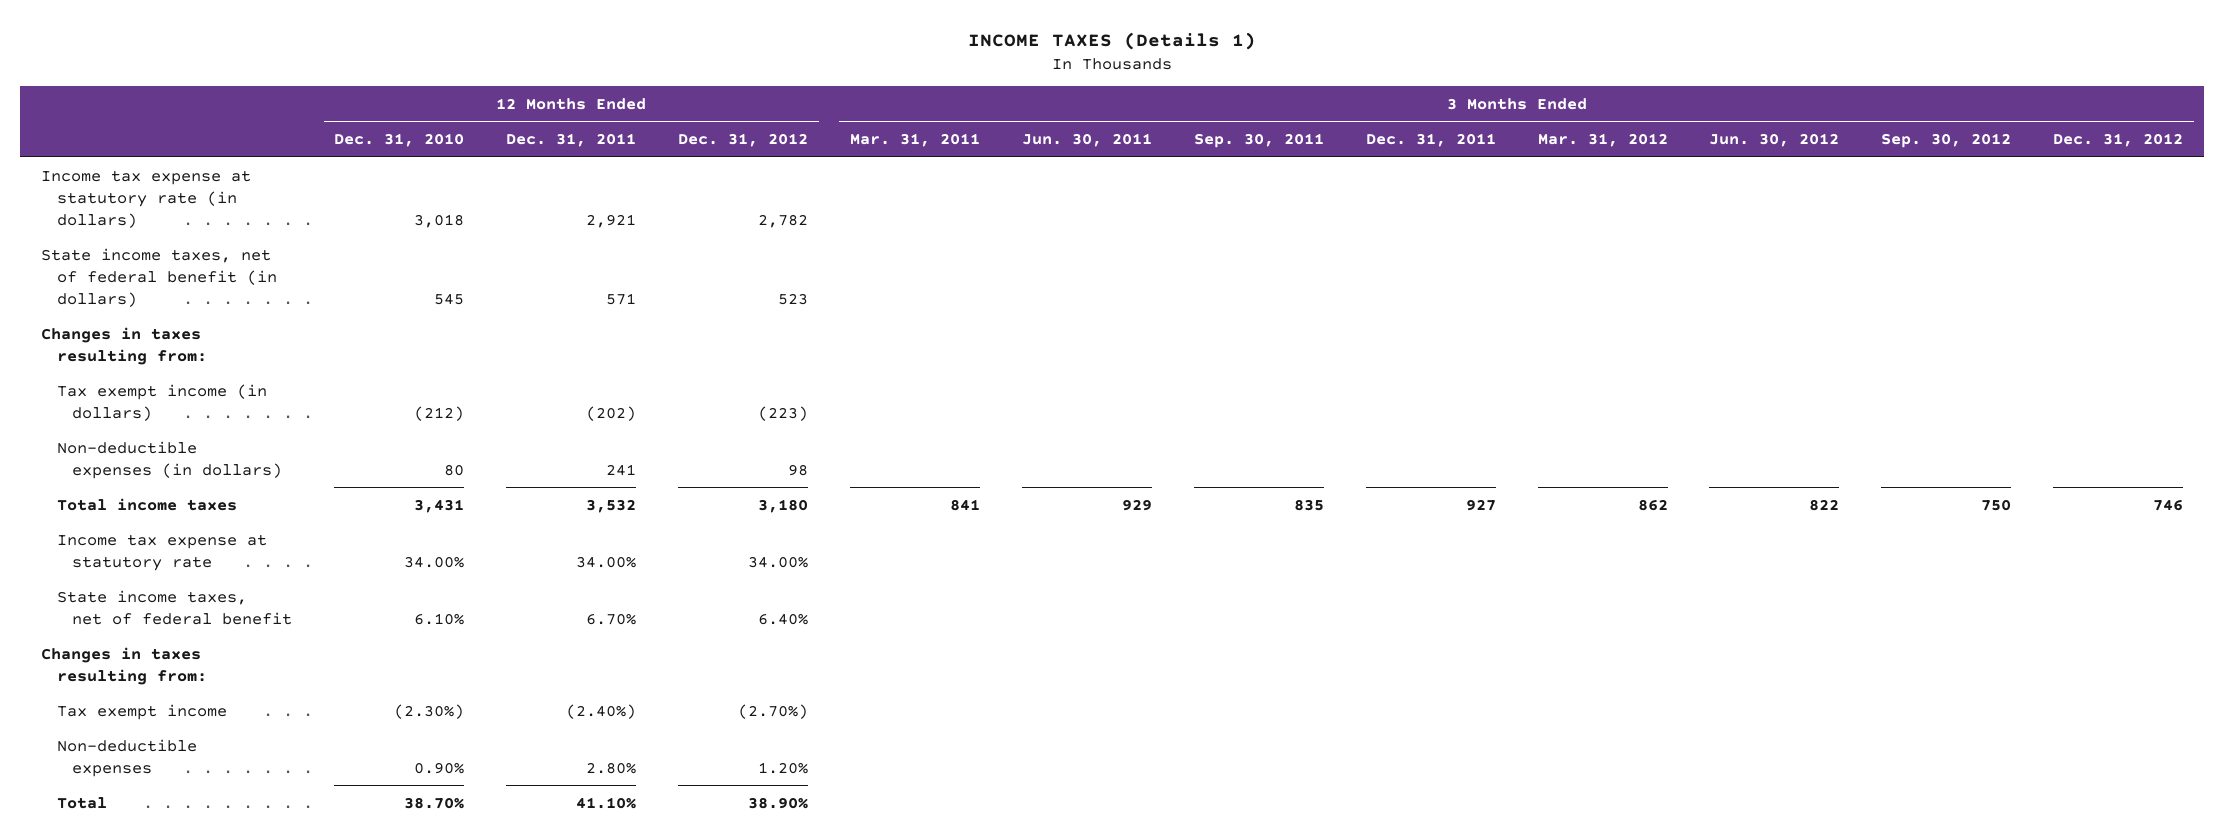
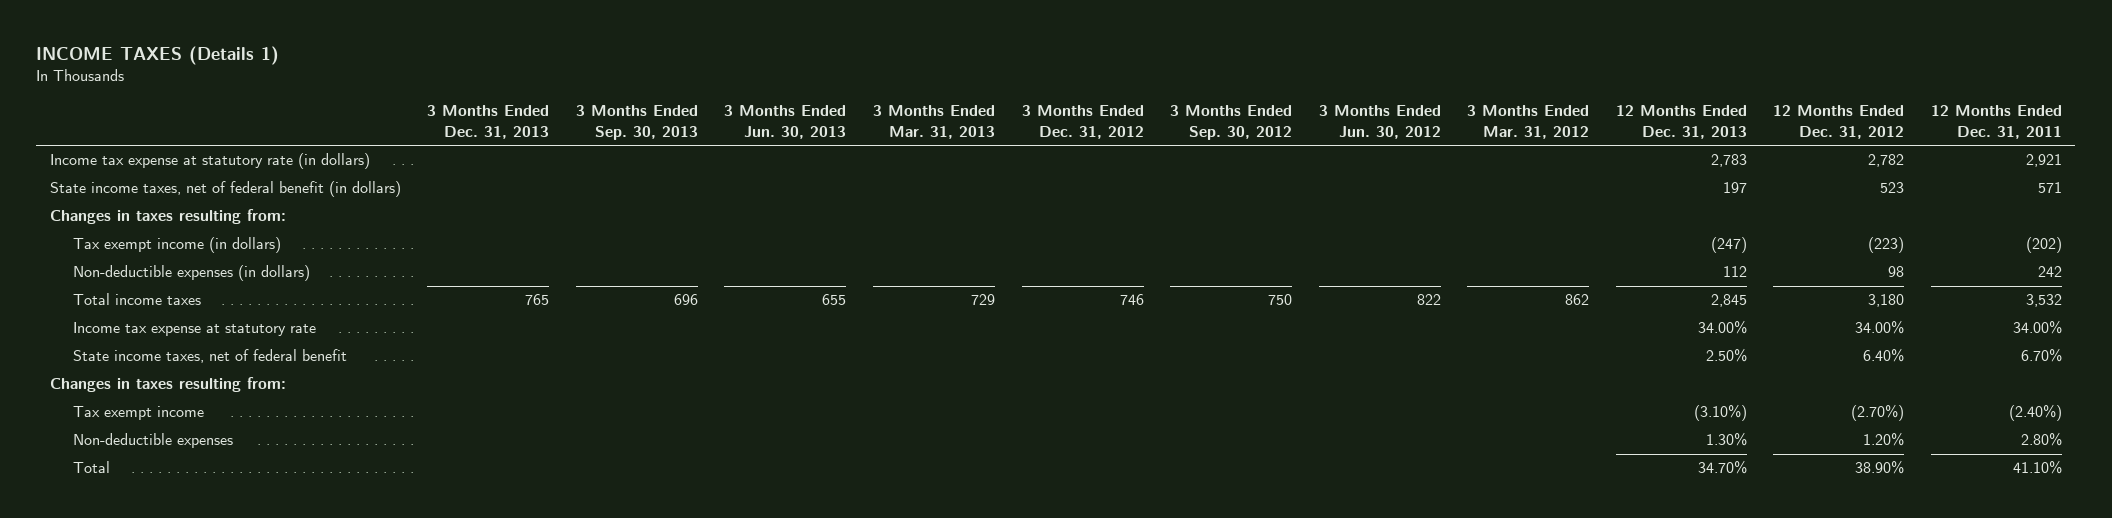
- | 12 Months Ended Dec. 31, 2010 | 12 Months Ended Dec. 31, 2011 | 12 Months Ended Dec. 31, 2012 | 3 Months Ended Mar. 31, 2011 | 3 Months Ended Jun. 30, 2011 | 3 Months Ended Sep. 30, 2011 | 3 Months Ended Dec. 31, 2011 | 3 Months Ended Mar. 31, 2012 | 3 Months Ended Jun. 30, 2012 | 3 Months Ended Sep. 30, 2012 | 3 Months Ended Dec. 31, 2012
+ | 3 Months Ended Dec. 31, 2013 | 3 Months Ended Sep. 30, 2013 | 3 Months Ended Jun. 30, 2013 | 3 Months Ended Mar. 31, 2013 | 3 Months Ended Dec. 31, 2012 | 3 Months Ended Sep. 30, 2012 | 3 Months Ended Jun. 30, 2012 | 3 Months Ended Mar. 31, 2012 | 12 Months Ended Dec. 31, 2013 | 12 Months Ended Dec. 31, 2012 | 12 Months Ended Dec. 31, 2011
- Non-deductible expenses (in dollars) | 80 | 241 | 98 | | | | | | | |
+ Non-deductible expenses (in dollars) | | | | | | | | | 112 | 98 | 242

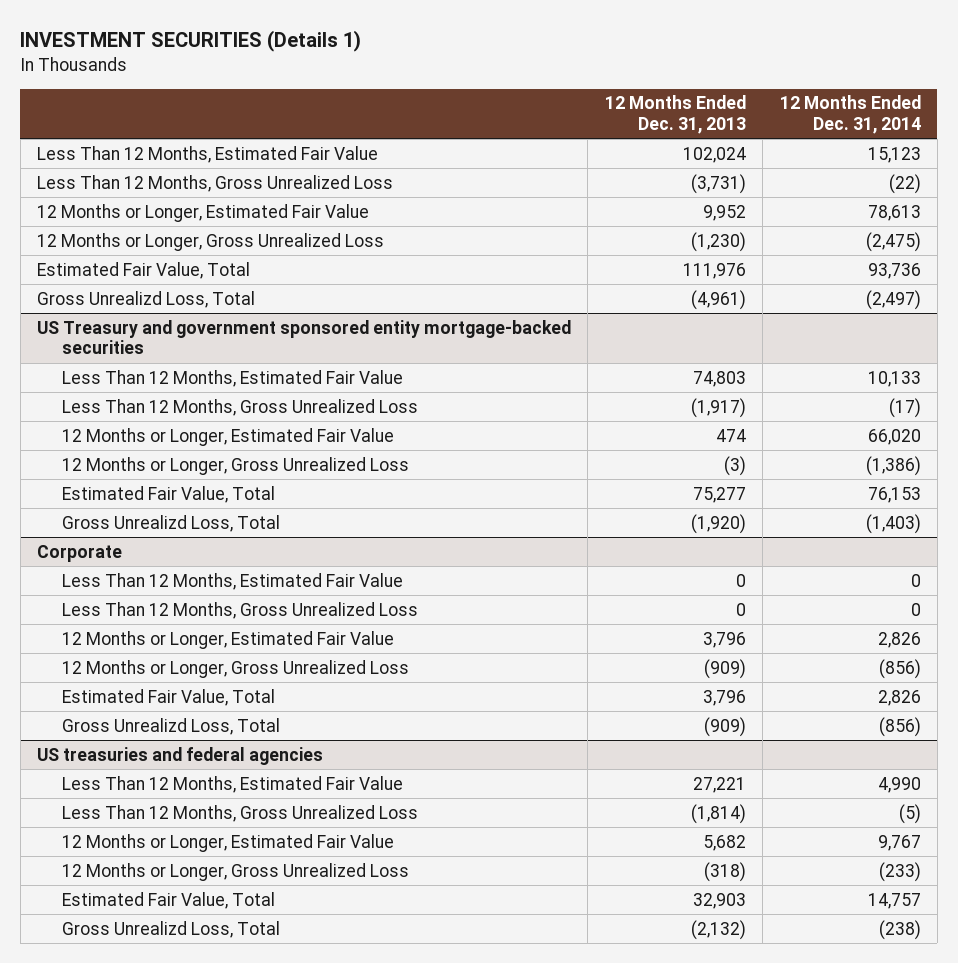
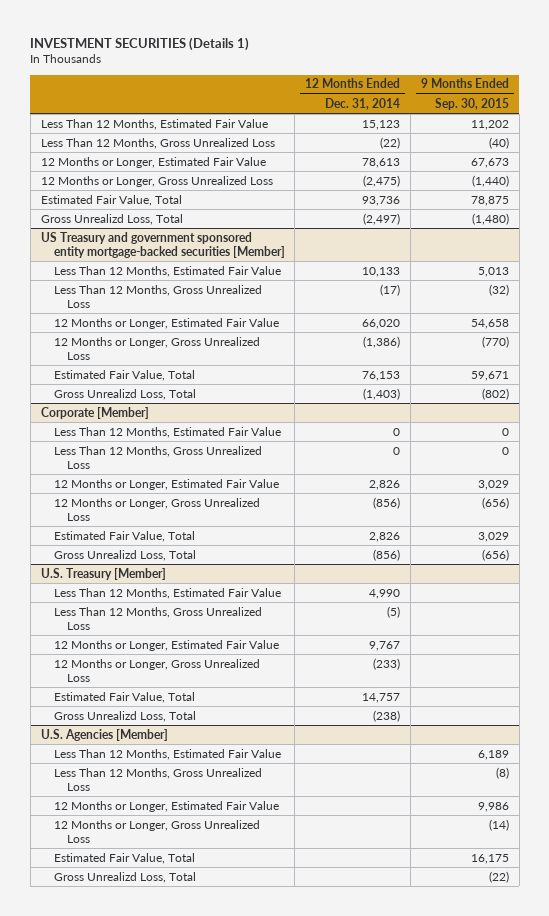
- | 12 Months Ended Dec. 31, 2013 | 12 Months Ended Dec. 31, 2014
+ | 12 Months Ended Dec. 31, 2014 | 9 Months Ended Sep. 30, 2015
- US Treasury and government sponsored entity mortgage-backed securities
+ US Treasury and government sponsored entity mortgage-backed securities [Member]
- Corporate
+ Corporate [Member]
- US treasuries and federal agencies
+ U.S. Treasury [Member]
+ U.S. Agencies [Member]
+ Less Than 12 Months, Estimated Fair Value | | 6,189
+ Less Than 12 Months, Gross Unrealized Loss | | (8)
+ 12 Months or Longer, Estimated Fair Value | | 9,986
+ 12 Months or Longer, Gross Unrealized Loss | | (14)
+ Estimated Fair Value, Total | | 16,175
+ Gross Unrealizd Loss, Total | | (22)

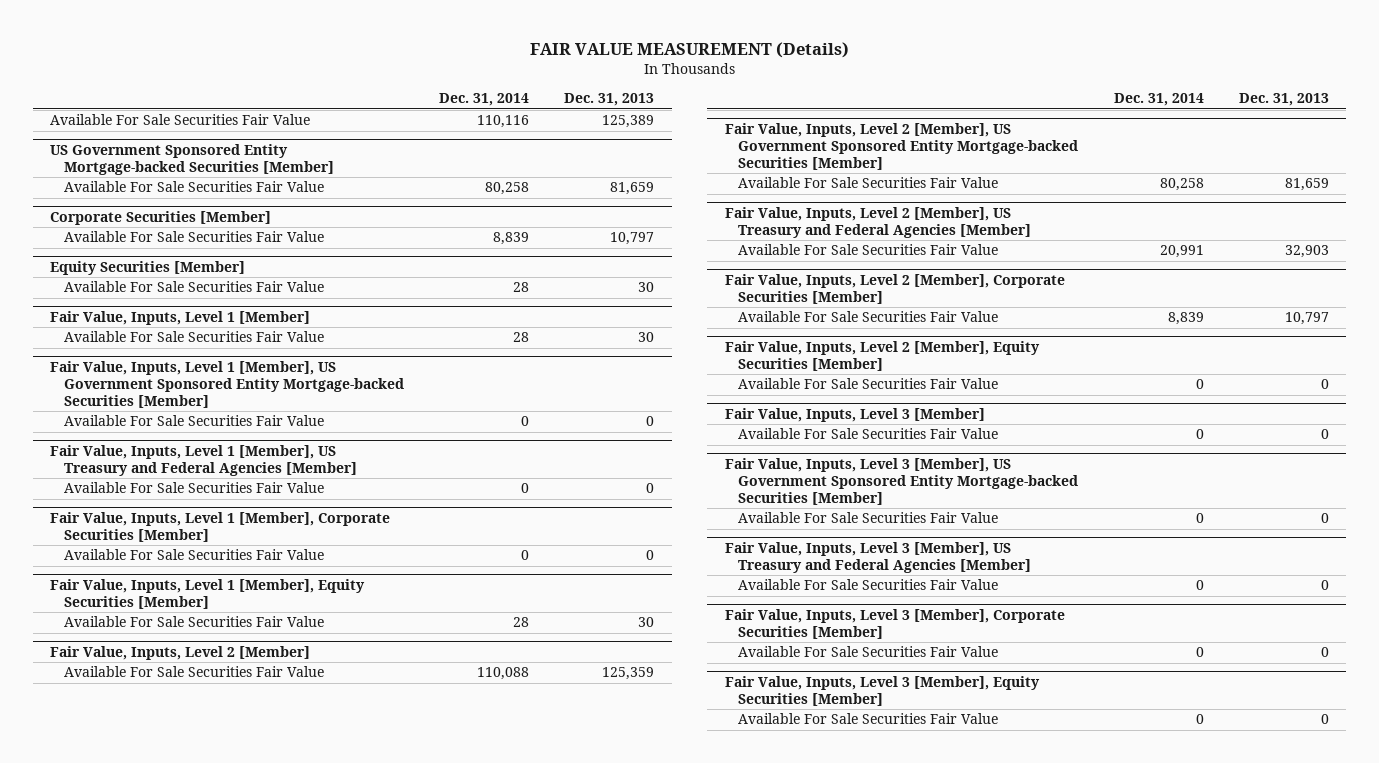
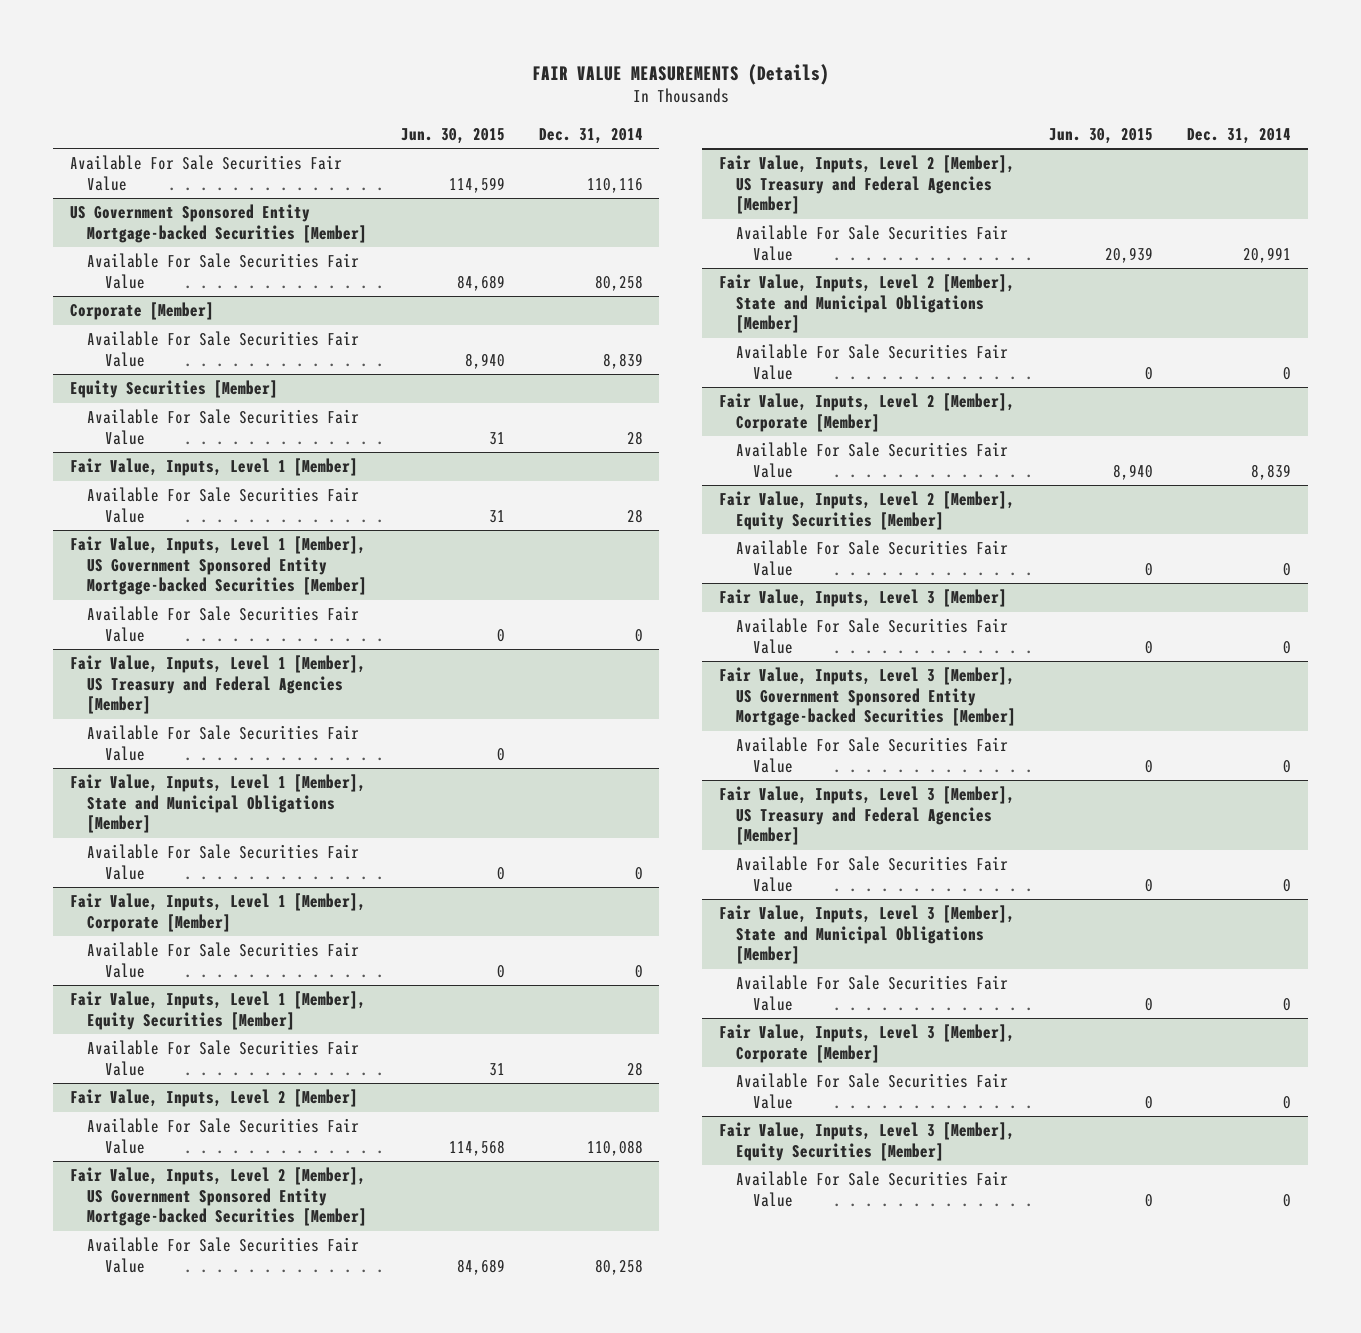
- FAIR VALUE MEASUREMENT (Details)
+ FAIR VALUE MEASUREMENTS (Details)
- | Dec. 31, 2014 | Dec. 31, 2013
+ | Jun. 30, 2015 | Dec. 31, 2014
- Corporate Securities [Member]
+ Corporate [Member]
@ Fair Value, Inputs, Level 1 [Member], US Treasury and Federal Agencies [Member]
+ Available For Sale Securities Fair Value | 0 |
+ Fair Value, Inputs, Level 1 [Member], State and Municipal Obligations [Member]
- Fair Value, Inputs, Level 1 [Member], Corporate Securities [Member]
+ Fair Value, Inputs, Level 1 [Member], Corporate [Member]
- Fair Value, Inputs, Level 2 [Member], Corporate Securities [Member]
+ Fair Value, Inputs, Level 2 [Member], State and Municipal Obligations [Member]
+ Available For Sale Securities Fair Value | 0 | 0
+ Fair Value, Inputs, Level 2 [Member], Corporate [Member]
- Fair Value, Inputs, Level 3 [Member], Corporate Securities [Member]
+ Fair Value, Inputs, Level 3 [Member], State and Municipal Obligations [Member]
+ Fair Value, Inputs, Level 3 [Member], Corporate [Member]
+ Available For Sale Securities Fair Value | 0 | 0

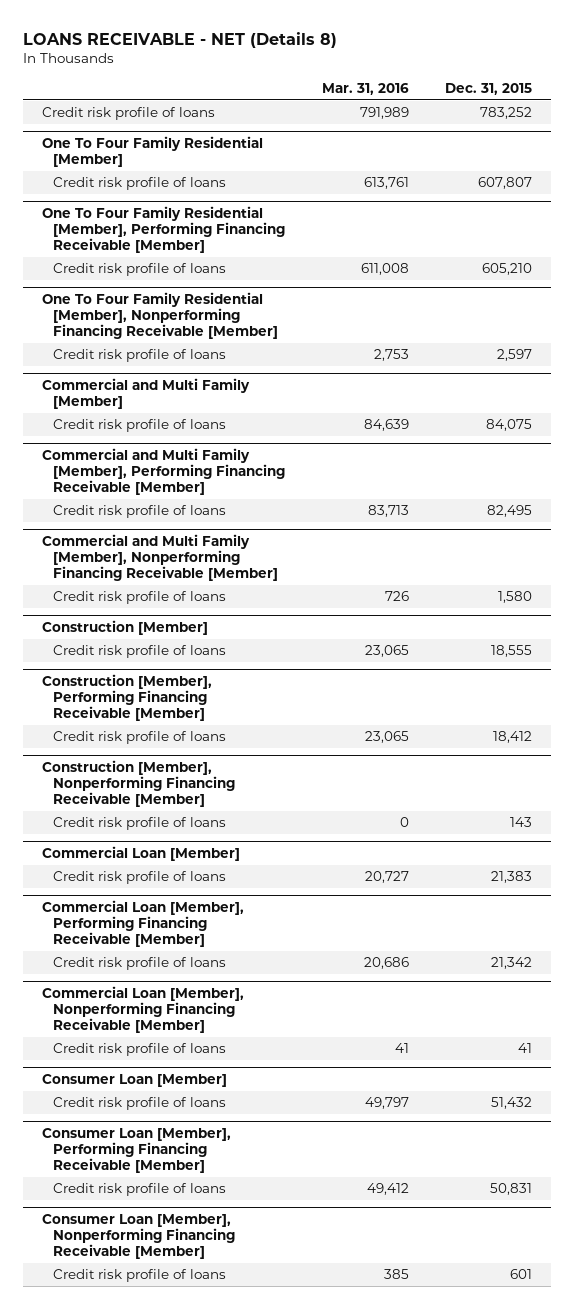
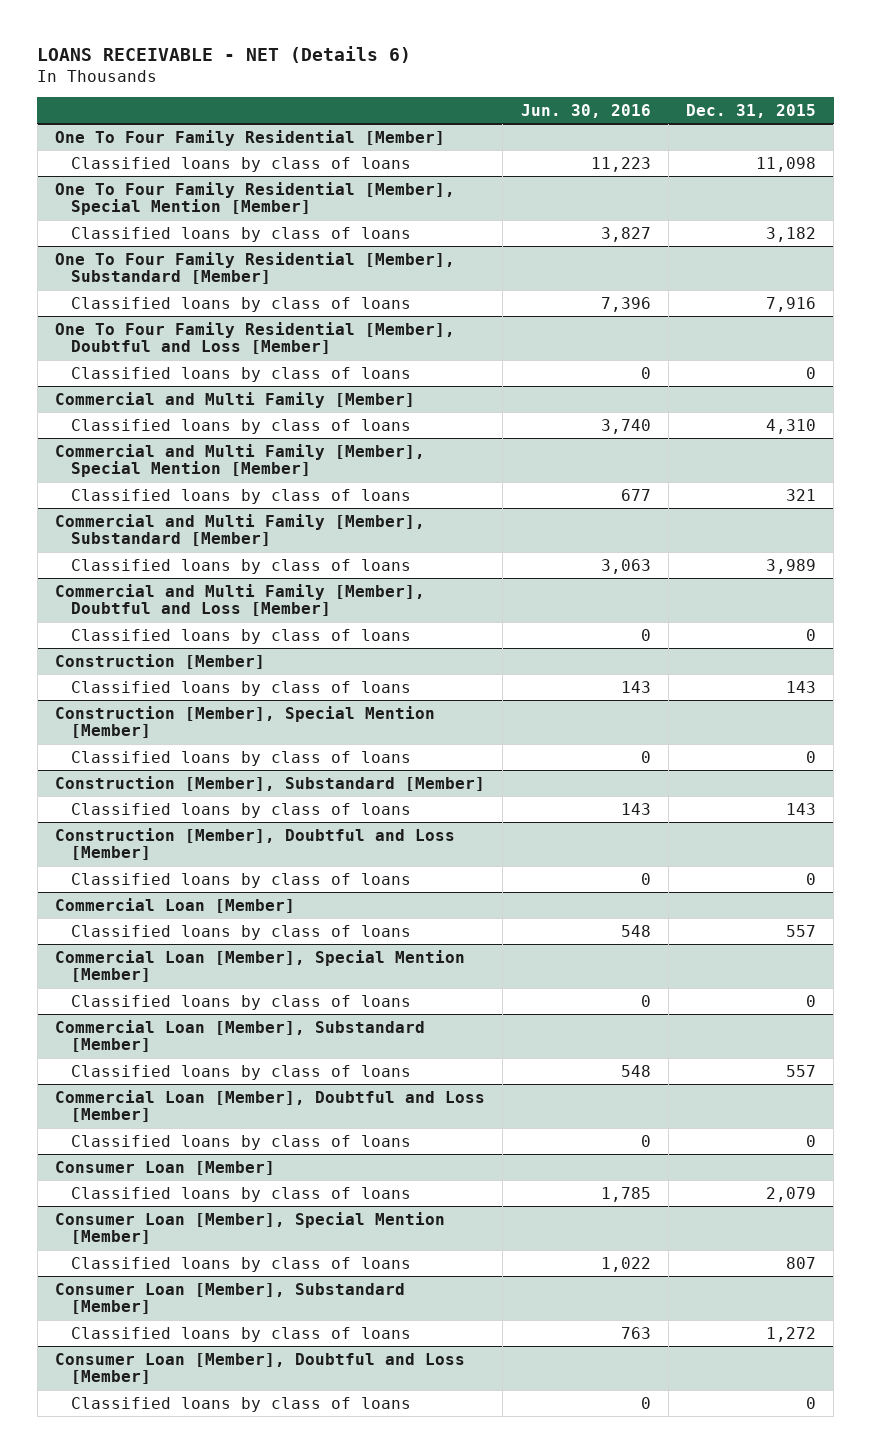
- LOANS RECEIVABLE - NET (Details 8)
+ LOANS RECEIVABLE - NET (Details 6)
- | Mar. 31, 2016 | Dec. 31, 2015
+ | Jun. 30, 2016 | Dec. 31, 2015
- Credit risk profile of loans | 791,989 | 783,252
@ One To Four Family Residential [Member]
- Credit risk profile of loans | 613,761 | 607,807
- One To Four Family Residential [Member], Performing Financing Receivable [Member]
- Credit risk profile of loans | 611,008 | 605,210
- One To Four Family Residential [Member], Nonperforming Financing Receivable [Member]
- Credit risk profile of loans | 2,753 | 2,597
@ One To Four Family Residential [Member]
+ Classified loans by class of loans | 11,223 | 11,098
+ One To Four Family Residential [Member], Special Mention [Member]
+ Classified loans by class of loans | 3,827 | 3,182
+ One To Four Family Residential [Member], Substandard [Member]
+ Classified loans by class of loans | 7,396 | 7,916
+ One To Four Family Residential [Member], Doubtful and Loss [Member]
+ Classified loans by class of loans | 0 | 0
@ Commercial and Multi Family [Member]
- Credit risk profile of loans | 84,639 | 84,075
- Commercial and Multi Family [Member], Performing Financing Receivable [Member]
- Credit risk profile of loans | 83,713 | 82,495
- Commercial and Multi Family [Member], Nonperforming Financing Receivable [Member]
- Credit risk profile of loans | 726 | 1,580
@ Commercial and Multi Family [Member]
+ Classified loans by class of loans | 3,740 | 4,310
+ Commercial and Multi Family [Member], Special Mention [Member]
+ Classified loans by class of loans | 677 | 321
+ Commercial and Multi Family [Member], Substandard [Member]
+ Classified loans by class of loans | 3,063 | 3,989
+ Commercial and Multi Family [Member], Doubtful and Loss [Member]
+ Classified loans by class of loans | 0 | 0
@ Construction [Member]
- Credit risk profile of loans | 23,065 | 18,555
- Construction [Member], Performing Financing Receivable [Member]
- Credit risk profile of loans | 23,065 | 18,412
- Construction [Member], Nonperforming Financing Receivable [Member]
- Credit risk profile of loans | 0 | 143
@ Construction [Member]
+ Classified loans by class of loans | 143 | 143
+ Construction [Member], Special Mention [Member]
+ Classified loans by class of loans | 0 | 0
+ Construction [Member], Substandard [Member]
+ Classified loans by class of loans | 143 | 143
+ Construction [Member], Doubtful and Loss [Member]
+ Classified loans by class of loans | 0 | 0
@ Commercial Loan [Member]
- Credit risk profile of loans | 20,727 | 21,383
- Commercial Loan [Member], Performing Financing Receivable [Member]
- Credit risk profile of loans | 20,686 | 21,342
- Commercial Loan [Member], Nonperforming Financing Receivable [Member]
- Credit risk profile of loans | 41 | 41
@ Commercial Loan [Member]
+ Classified loans by class of loans | 548 | 557
+ Commercial Loan [Member], Special Mention [Member]
+ Classified loans by class of loans | 0 | 0
+ Commercial Loan [Member], Substandard [Member]
+ Classified loans by class of loans | 548 | 557
+ Commercial Loan [Member], Doubtful and Loss [Member]
+ Classified loans by class of loans | 0 | 0
@ Consumer Loan [Member]
- Credit risk profile of loans | 49,797 | 51,432
- Consumer Loan [Member], Performing Financing Receivable [Member]
- Credit risk profile of loans | 49,412 | 50,831
- Consumer Loan [Member], Nonperforming Financing Receivable [Member]
- Credit risk profile of loans | 385 | 601
@ Consumer Loan [Member]
+ Classified loans by class of loans | 1,785 | 2,079
+ Consumer Loan [Member], Special Mention [Member]
+ Classified loans by class of loans | 1,022 | 807
+ Consumer Loan [Member], Substandard [Member]
+ Classified loans by class of loans | 763 | 1,272
+ Consumer Loan [Member], Doubtful and Loss [Member]
+ Classified loans by class of loans | 0 | 0

